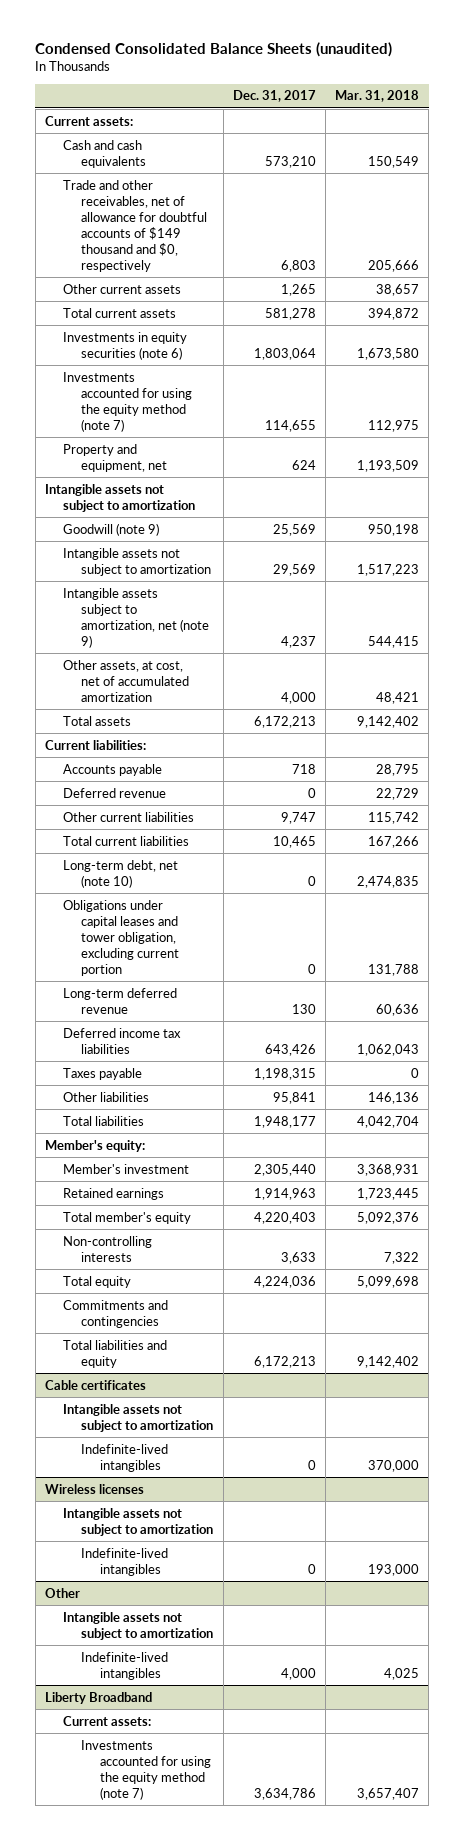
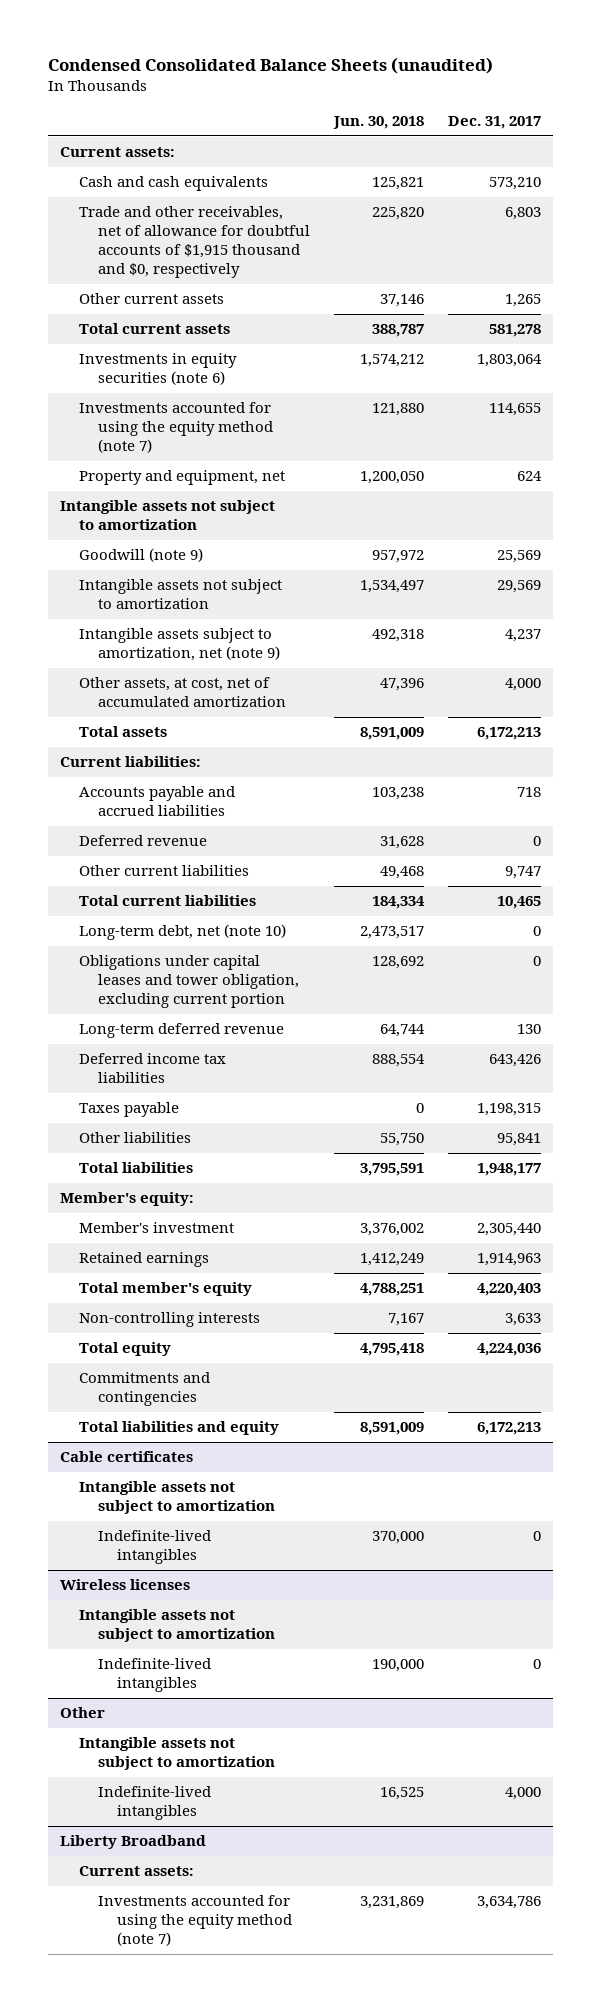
- | Dec. 31, 2017 | Mar. 31, 2018
+ | Jun. 30, 2018 | Dec. 31, 2017
- Trade and other receivables, net of allowance for doubtful accounts of $149 thousand and $0, respectively | 6,803 | 205,666
+ Trade and other receivables, net of allowance for doubtful accounts of $1,915 thousand and $0, respectively | 225,820 | 6,803
- Accounts payable | 718 | 28,795
+ Accounts payable and accrued liabilities | 103,238 | 718

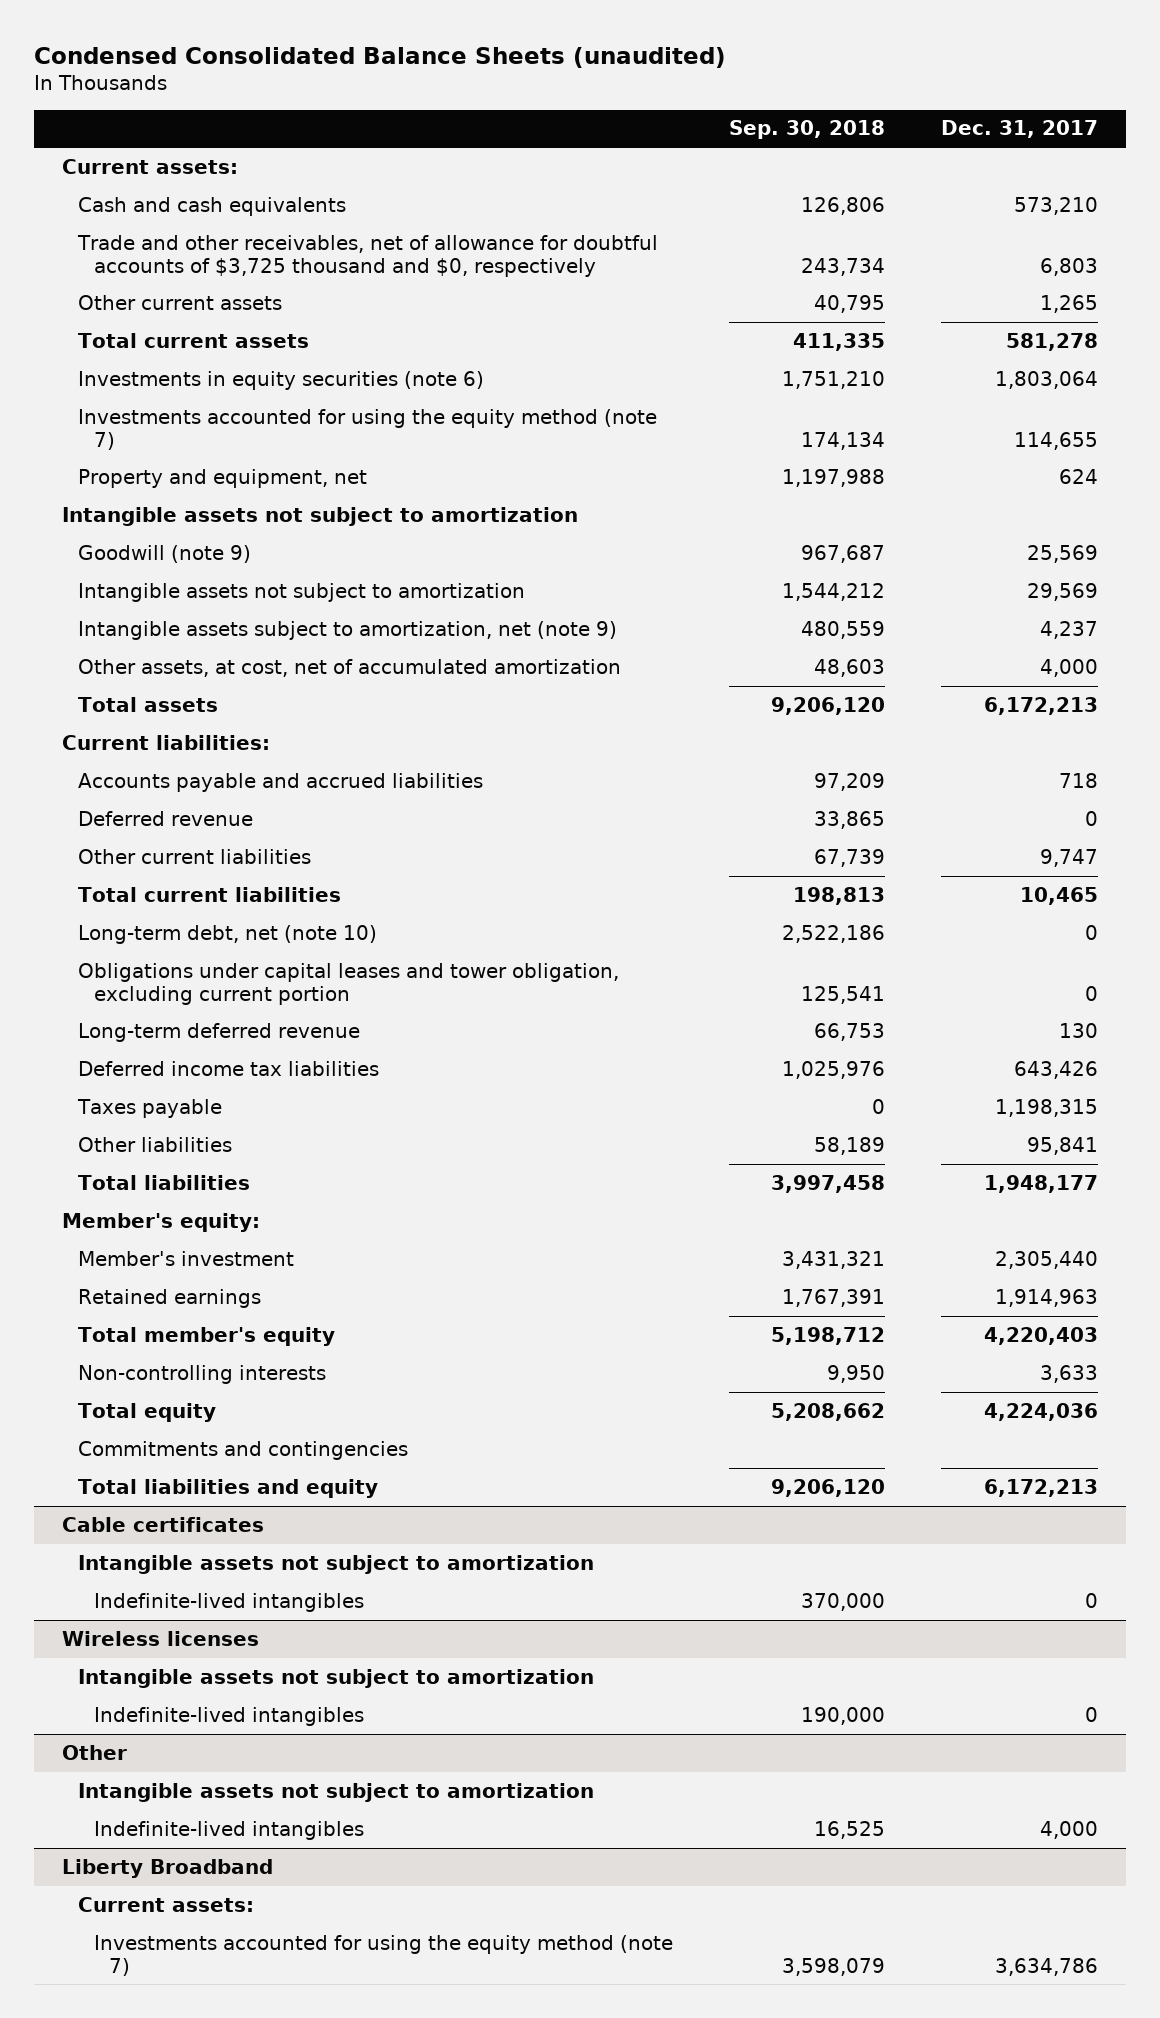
- | Jun. 30, 2018 | Dec. 31, 2017
+ | Sep. 30, 2018 | Dec. 31, 2017
- Trade and other receivables, net of allowance for doubtful accounts of $1,915 thousand and $0, respectively | 225,820 | 6,803
+ Trade and other receivables, net of allowance for doubtful accounts of $3,725 thousand and $0, respectively | 243,734 | 6,803

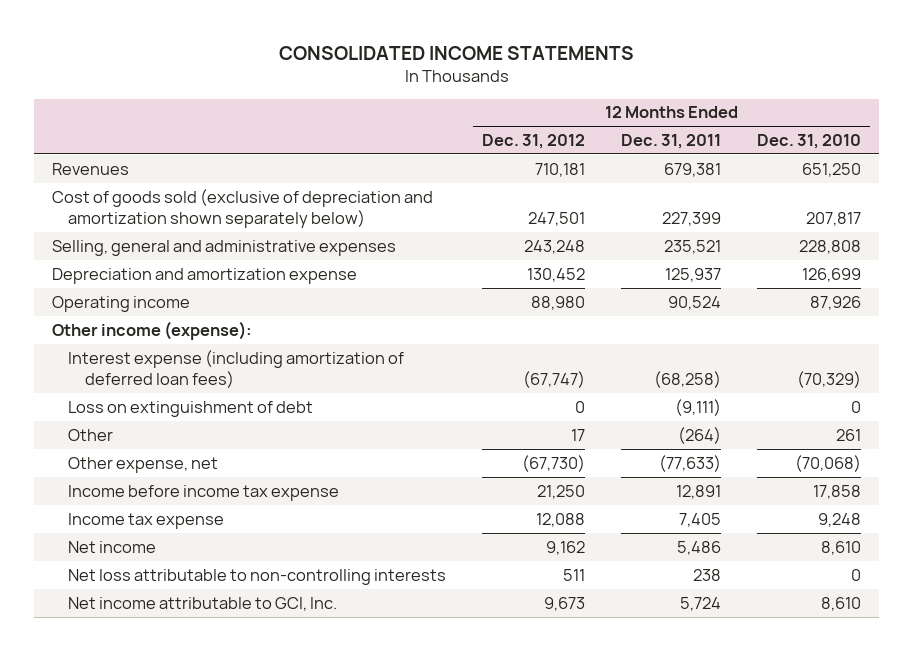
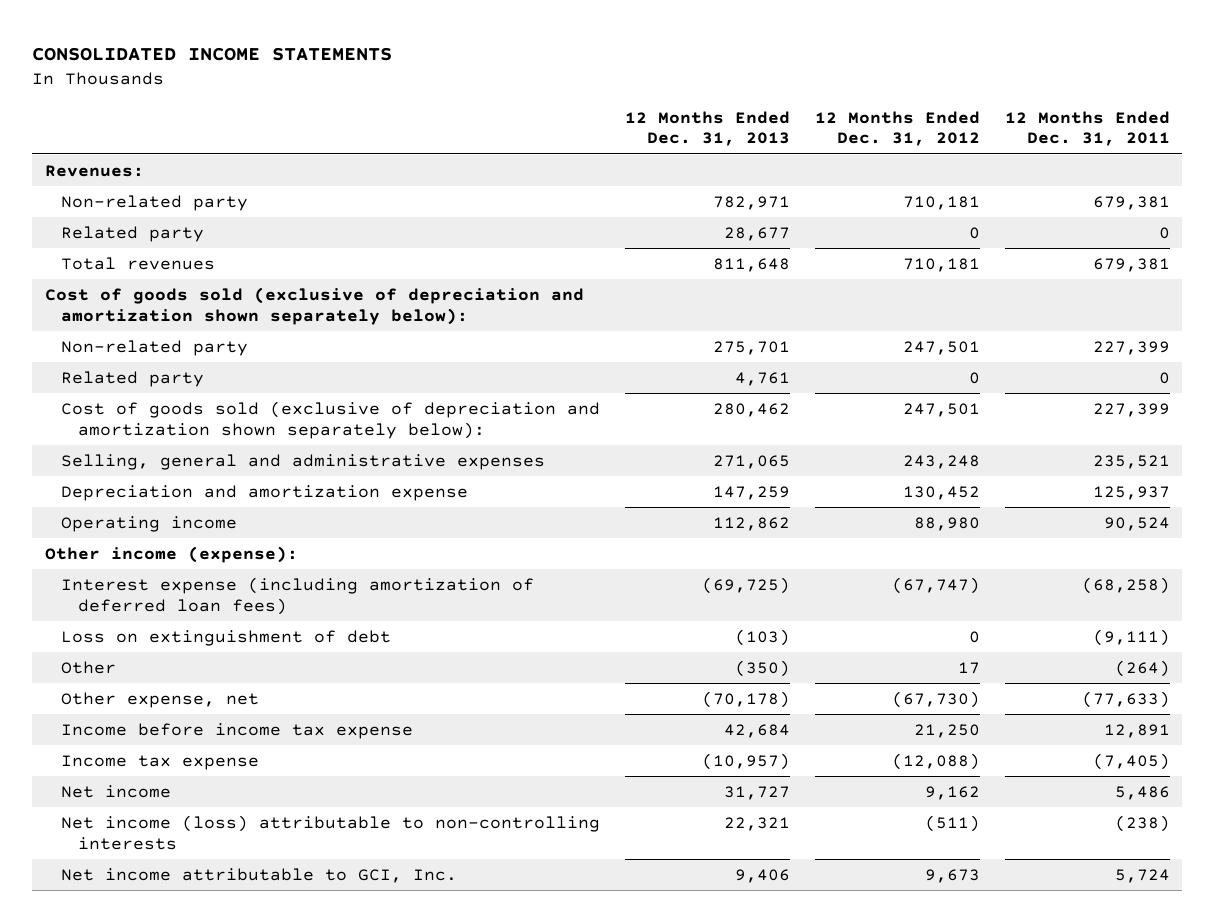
- | 12 Months Ended Dec. 31, 2012 | 12 Months Ended Dec. 31, 2011 | 12 Months Ended Dec. 31, 2010
+ | 12 Months Ended Dec. 31, 2013 | 12 Months Ended Dec. 31, 2012 | 12 Months Ended Dec. 31, 2011
- Revenues | 710,181 | 679,381 | 651,250
- Cost of goods sold (exclusive of depreciation and amortization shown separately below) | 247,501 | 227,399 | 207,817
+ Revenues:
+ Non-related party | 782,971 | 710,181 | 679,381
+ Related party | 28,677 | 0 | 0
+ Total revenues | 811,648 | 710,181 | 679,381
+ Cost of goods sold (exclusive of depreciation and amortization shown separately below):
+ Non-related party | 275,701 | 247,501 | 227,399
+ Related party | 4,761 | 0 | 0
+ Cost of goods sold (exclusive of depreciation and amortization shown separately below): | 280,462 | 247,501 | 227,399
- Income tax expense | 12,088 | 7,405 | 9,248
+ Income tax expense | (10,957) | (12,088) | (7,405)
- Net loss attributable to non-controlling interests | 511 | 238 | 0
+ Net income (loss) attributable to non-controlling interests | 22,321 | (511) | (238)

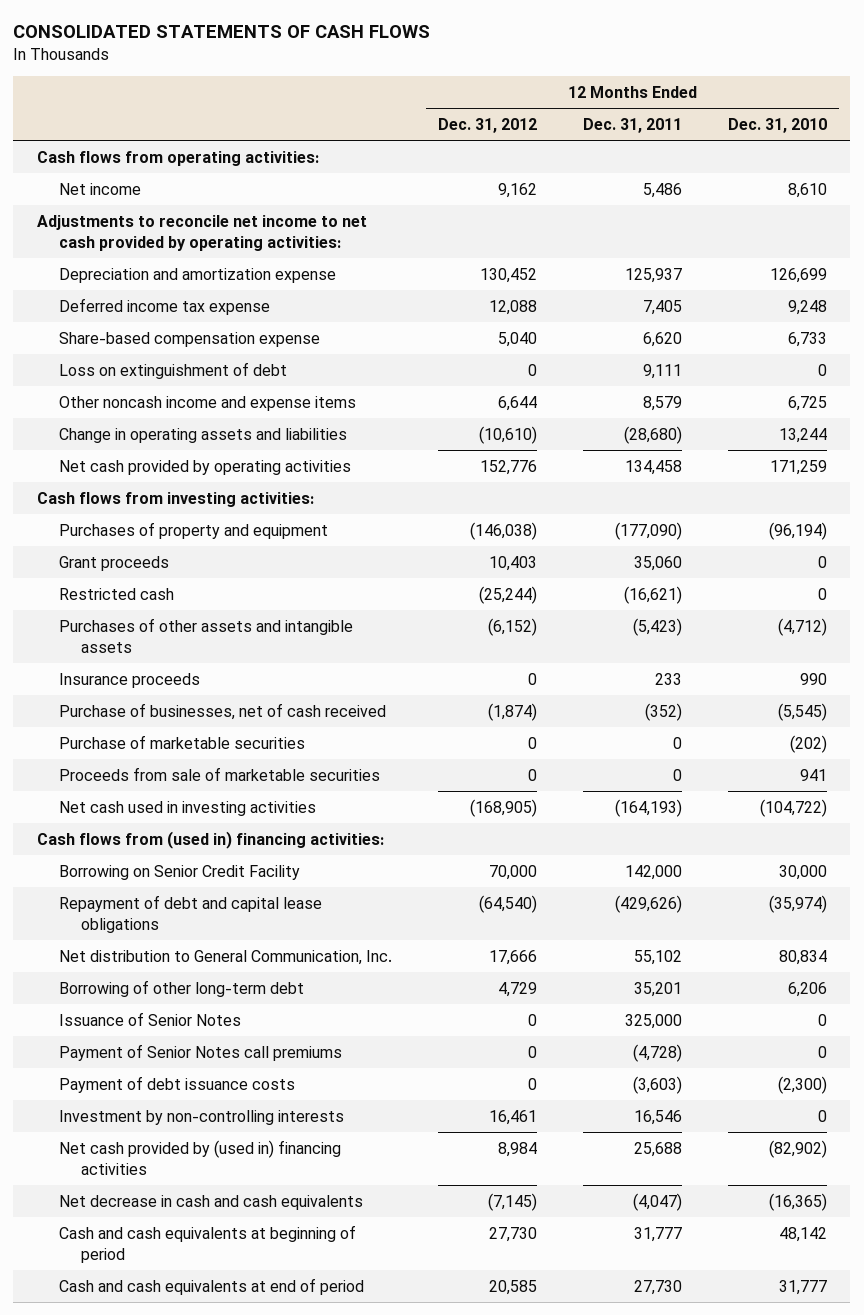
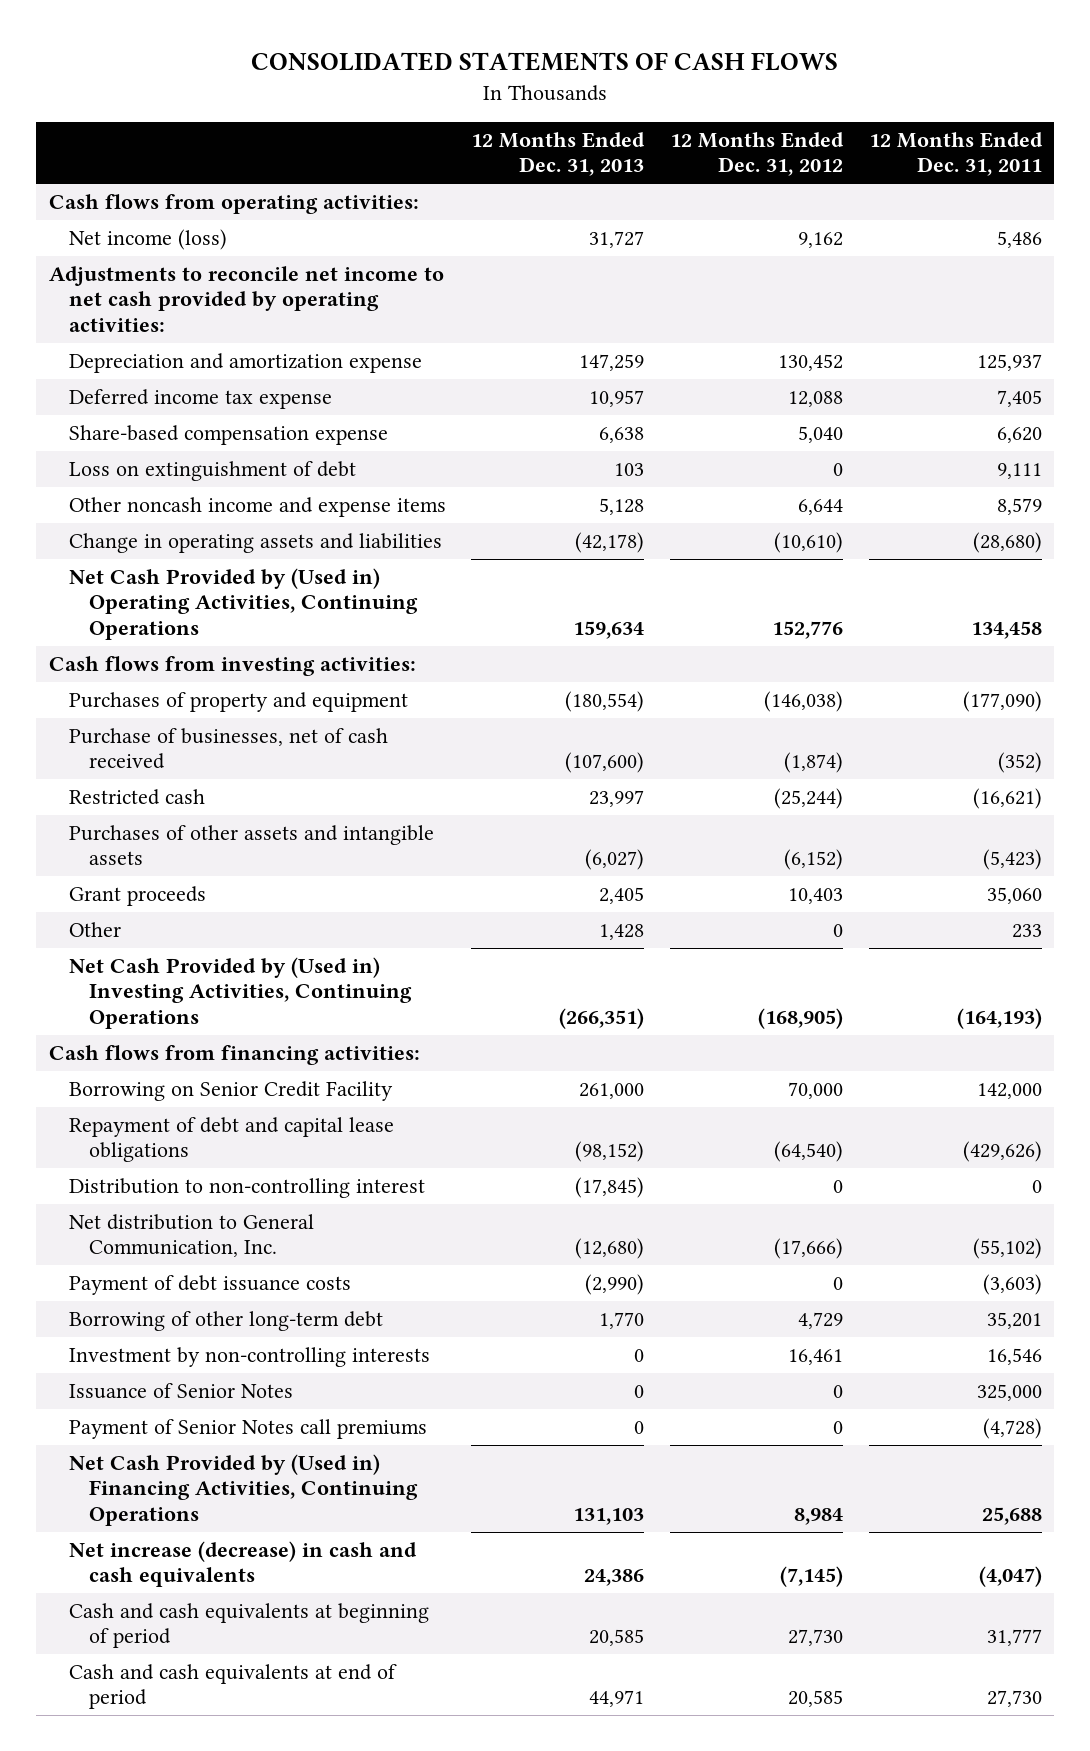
- | 12 Months Ended Dec. 31, 2012 | 12 Months Ended Dec. 31, 2011 | 12 Months Ended Dec. 31, 2010
+ | 12 Months Ended Dec. 31, 2013 | 12 Months Ended Dec. 31, 2012 | 12 Months Ended Dec. 31, 2011
- Net income | 9,162 | 5,486 | 8,610
+ Net income (loss) | 31,727 | 9,162 | 5,486
- Net cash provided by operating activities | 152,776 | 134,458 | 171,259
+ Net Cash Provided by (Used in) Operating Activities, Continuing Operations | 159,634 | 152,776 | 134,458
moved up: Purchase of businesses, net of cash received | (107,600) | (1,874) | (352)
- Insurance proceeds | 0 | 233 | 990
- Purchase of marketable securities | 0 | 0 | (202)
- Proceeds from sale of marketable securities | 0 | 0 | 941
- Net cash used in investing activities | (168,905) | (164,193) | (104,722)
- Cash flows from (used in) financing activities:
moved down: Grant proceeds | 2,405 | 10,403 | 35,060
+ Other | 1,428 | 0 | 233
+ Net Cash Provided by (Used in) Investing Activities, Continuing Operations | (266,351) | (168,905) | (164,193)
+ Cash flows from financing activities:
- Net distribution to General Communication, Inc. | 17,666 | 55,102 | 80,834
+ Distribution to non-controlling interest | (17,845) | 0 | 0
+ Net distribution to General Communication, Inc. | (12,680) | (17,666) | (55,102)
moved up: Payment of debt issuance costs | (2,990) | 0 | (3,603)
moved up: Investment by non-controlling interests | 0 | 16,461 | 16,546
- Net cash provided by (used in) financing activities | 8,984 | 25,688 | (82,902)
- Net decrease in cash and cash equivalents | (7,145) | (4,047) | (16,365)
+ Net Cash Provided by (Used in) Financing Activities, Continuing Operations | 131,103 | 8,984 | 25,688
+ Net increase (decrease) in cash and cash equivalents | 24,386 | (7,145) | (4,047)

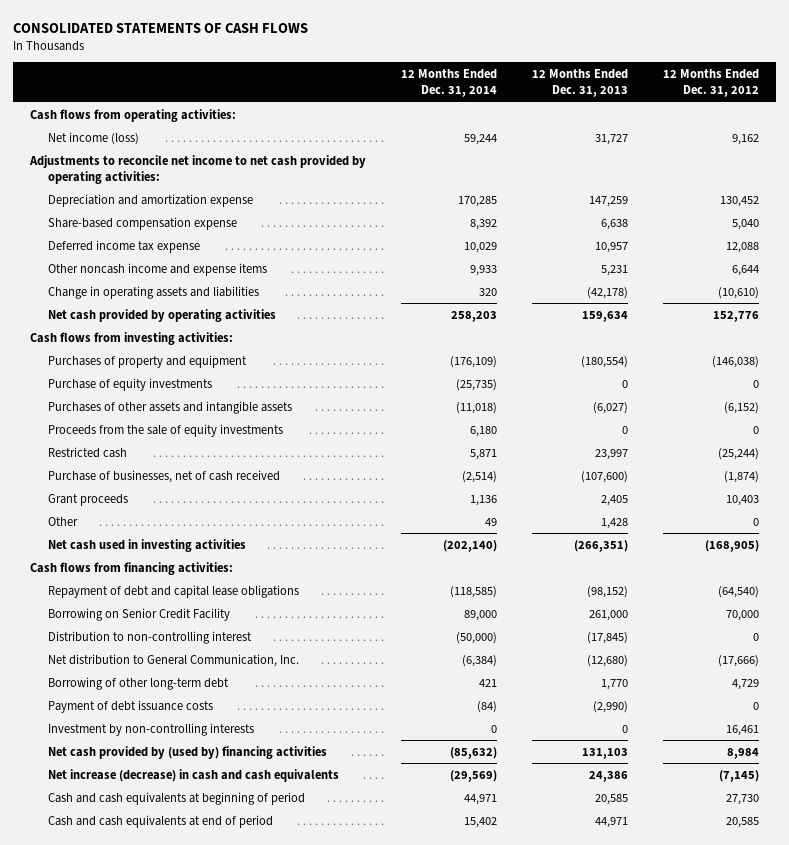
- | 12 Months Ended Dec. 31, 2013 | 12 Months Ended Dec. 31, 2012 | 12 Months Ended Dec. 31, 2011
+ | 12 Months Ended Dec. 31, 2014 | 12 Months Ended Dec. 31, 2013 | 12 Months Ended Dec. 31, 2012
- Loss on extinguishment of debt | 103 | 0 | 9,111
- Other noncash income and expense items | 5,128 | 6,644 | 8,579
moved down: Deferred income tax expense | 10,029 | 10,957 | 12,088
+ Other noncash income and expense items | 9,933 | 5,231 | 6,644
- Net Cash Provided by (Used in) Operating Activities, Continuing Operations | 159,634 | 152,776 | 134,458
+ Net cash provided by operating activities | 258,203 | 159,634 | 152,776
+ Purchase of equity investments | (25,735) | 0 | 0
+ Proceeds from the sale of equity investments | 6,180 | 0 | 0
moved down: Restricted cash | 5,871 | 23,997 | (25,244)
moved down: Purchase of businesses, net of cash received | (2,514) | (107,600) | (1,874)
- Net Cash Provided by (Used in) Investing Activities, Continuing Operations | (266,351) | (168,905) | (164,193)
+ Net cash used in investing activities | (202,140) | (266,351) | (168,905)
moved down: Borrowing on Senior Credit Facility | 89,000 | 261,000 | 70,000
moved down: Payment of debt issuance costs | (84) | (2,990) | 0
- Issuance of Senior Notes | 0 | 0 | 325,000
- Payment of Senior Notes call premiums | 0 | 0 | (4,728)
- Net Cash Provided by (Used in) Financing Activities, Continuing Operations | 131,103 | 8,984 | 25,688
+ Net cash provided by (used by) financing activities | (85,632) | 131,103 | 8,984

